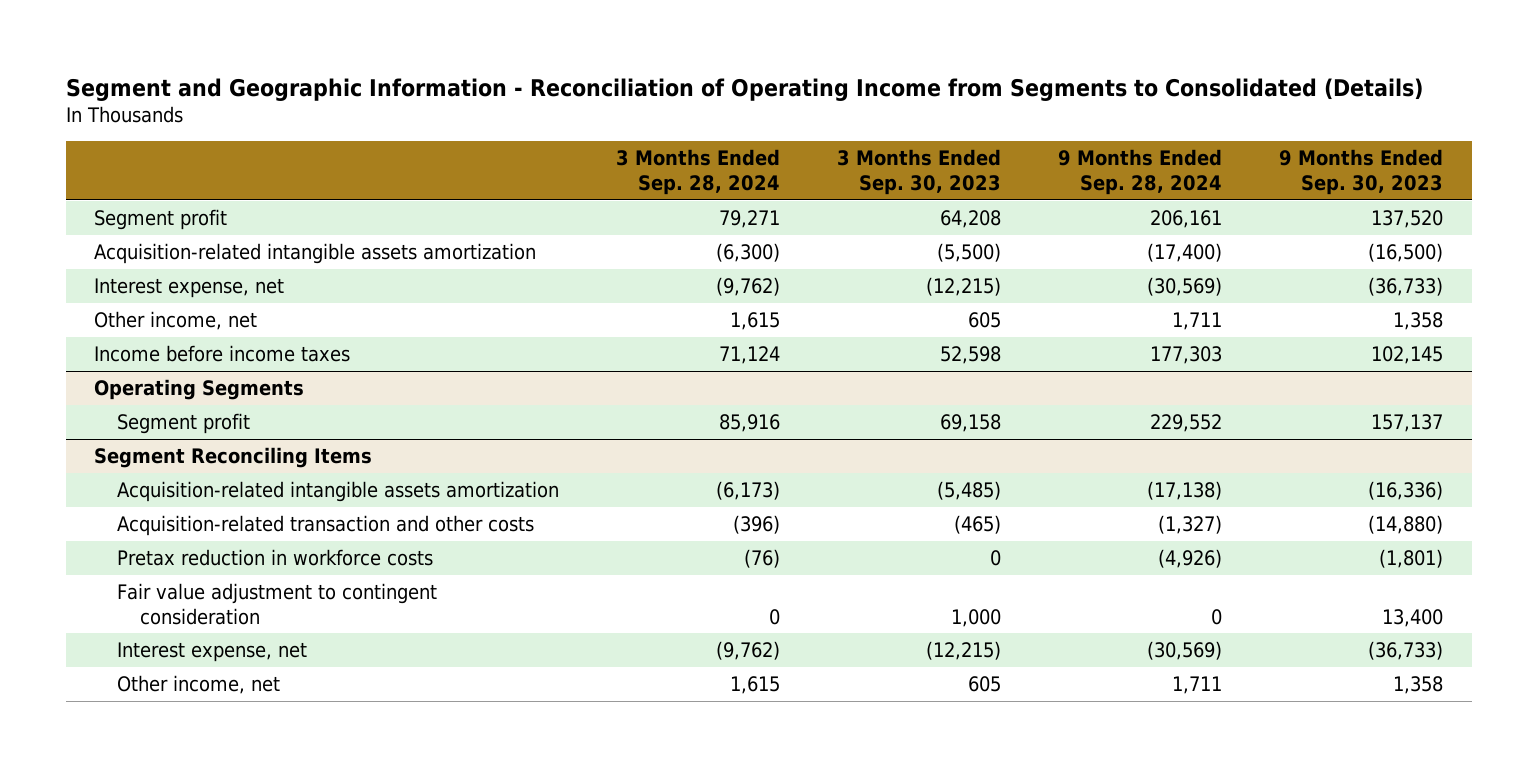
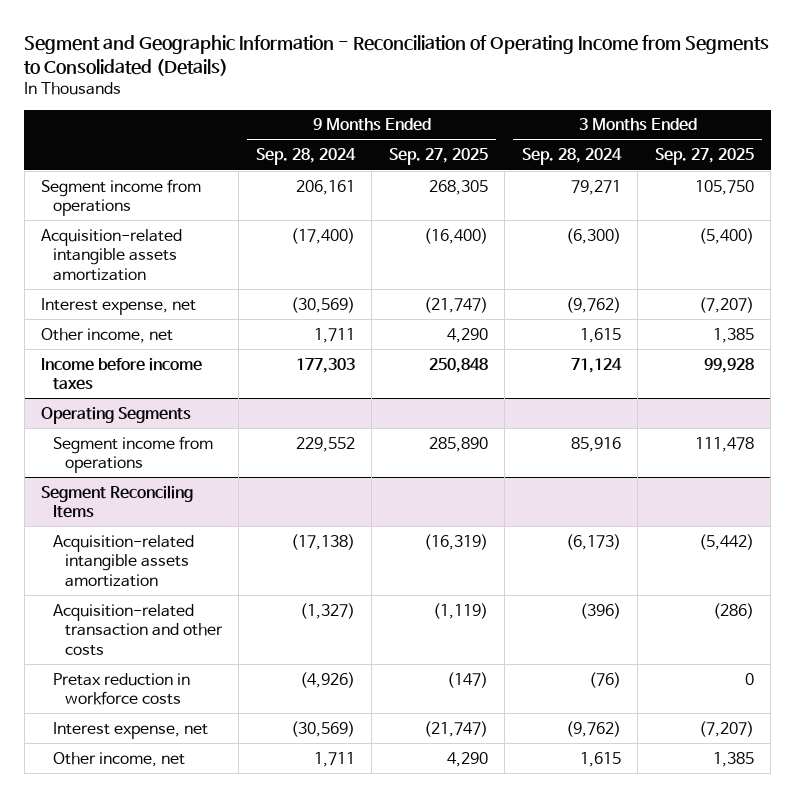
- | 3 Months Ended Sep. 28, 2024 | 3 Months Ended Sep. 30, 2023 | 9 Months Ended Sep. 28, 2024 | 9 Months Ended Sep. 30, 2023
+ | 9 Months Ended Sep. 28, 2024 | 9 Months Ended Sep. 27, 2025 | 3 Months Ended Sep. 28, 2024 | 3 Months Ended Sep. 27, 2025
- Segment profit | 79,271 | 64,208 | 206,161 | 137,520
+ Segment income from operations | 206,161 | 268,305 | 79,271 | 105,750
@ Operating Segments
- Segment profit | 85,916 | 69,158 | 229,552 | 157,137
+ Segment income from operations | 229,552 | 285,890 | 85,916 | 111,478
@ Segment Reconciling Items
- Fair value adjustment to contingent consideration | 0 | 1,000 | 0 | 13,400

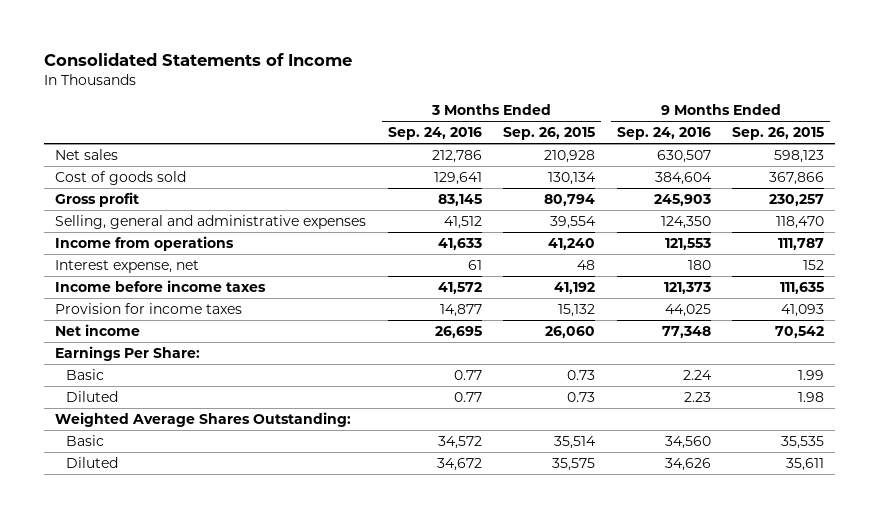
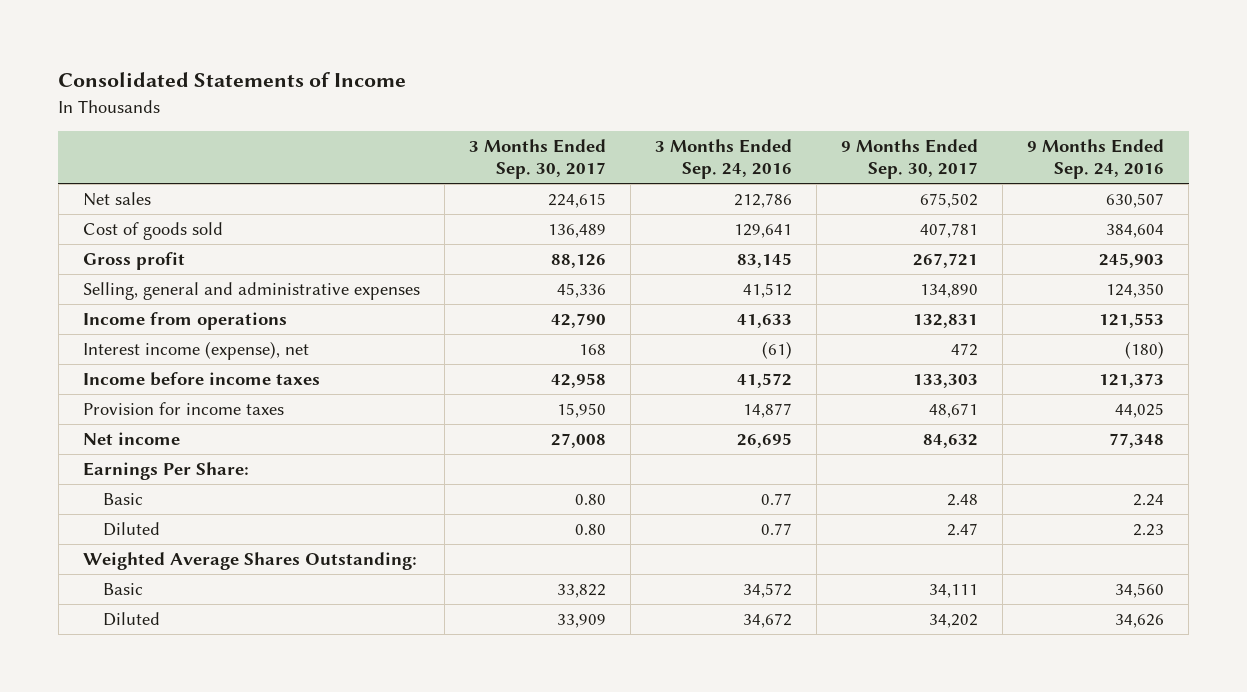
- | 3 Months Ended Sep. 24, 2016 | 3 Months Ended Sep. 26, 2015 | 9 Months Ended Sep. 24, 2016 | 9 Months Ended Sep. 26, 2015
+ | 3 Months Ended Sep. 30, 2017 | 3 Months Ended Sep. 24, 2016 | 9 Months Ended Sep. 30, 2017 | 9 Months Ended Sep. 24, 2016
- Interest expense, net | 61 | 48 | 180 | 152
+ Interest income (expense), net | 168 | (61) | 472 | (180)

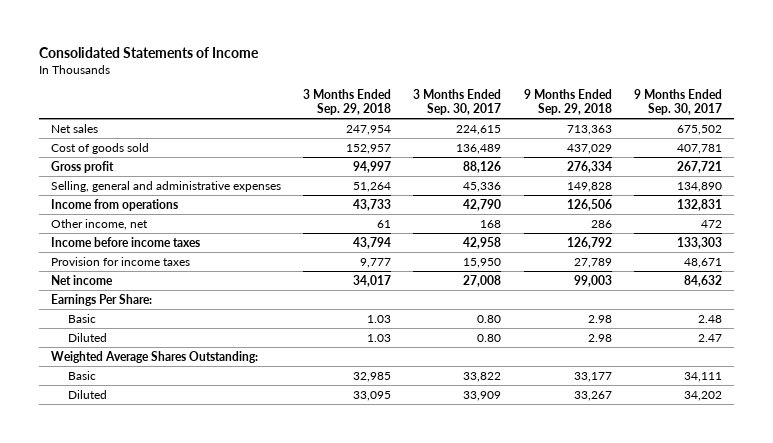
- | 3 Months Ended Sep. 30, 2017 | 3 Months Ended Sep. 24, 2016 | 9 Months Ended Sep. 30, 2017 | 9 Months Ended Sep. 24, 2016
+ | 3 Months Ended Sep. 29, 2018 | 3 Months Ended Sep. 30, 2017 | 9 Months Ended Sep. 29, 2018 | 9 Months Ended Sep. 30, 2017
- Interest income (expense), net | 168 | (61) | 472 | (180)
+ Other income, net | 61 | 168 | 286 | 472

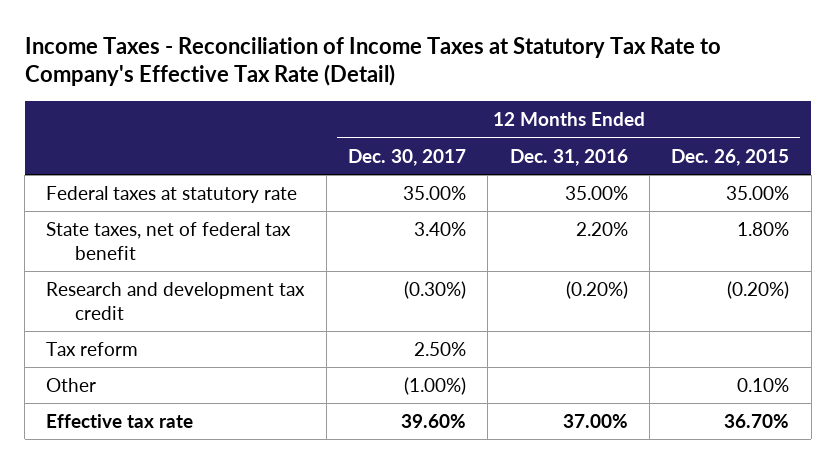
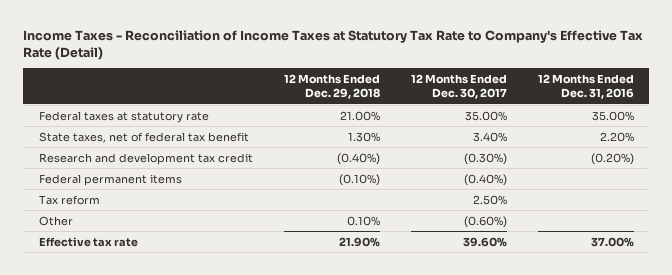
- | 12 Months Ended Dec. 30, 2017 | 12 Months Ended Dec. 31, 2016 | 12 Months Ended Dec. 26, 2015
+ | 12 Months Ended Dec. 29, 2018 | 12 Months Ended Dec. 30, 2017 | 12 Months Ended Dec. 31, 2016
+ Federal permanent items | (0.10%) | (0.40%) |
- Other | (1.00%) | | 0.10%
+ Other | 0.10% | (0.60%) |

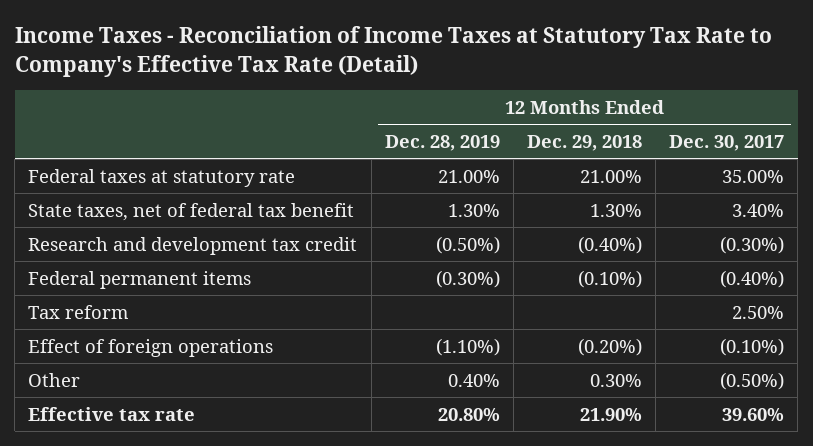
- | 12 Months Ended Dec. 29, 2018 | 12 Months Ended Dec. 30, 2017 | 12 Months Ended Dec. 31, 2016
+ | 12 Months Ended Dec. 28, 2019 | 12 Months Ended Dec. 29, 2018 | 12 Months Ended Dec. 30, 2017
- Other | 0.10% | (0.60%) |
+ Effect of foreign operations | (1.10%) | (0.20%) | (0.10%)
+ Other | 0.40% | 0.30% | (0.50%)

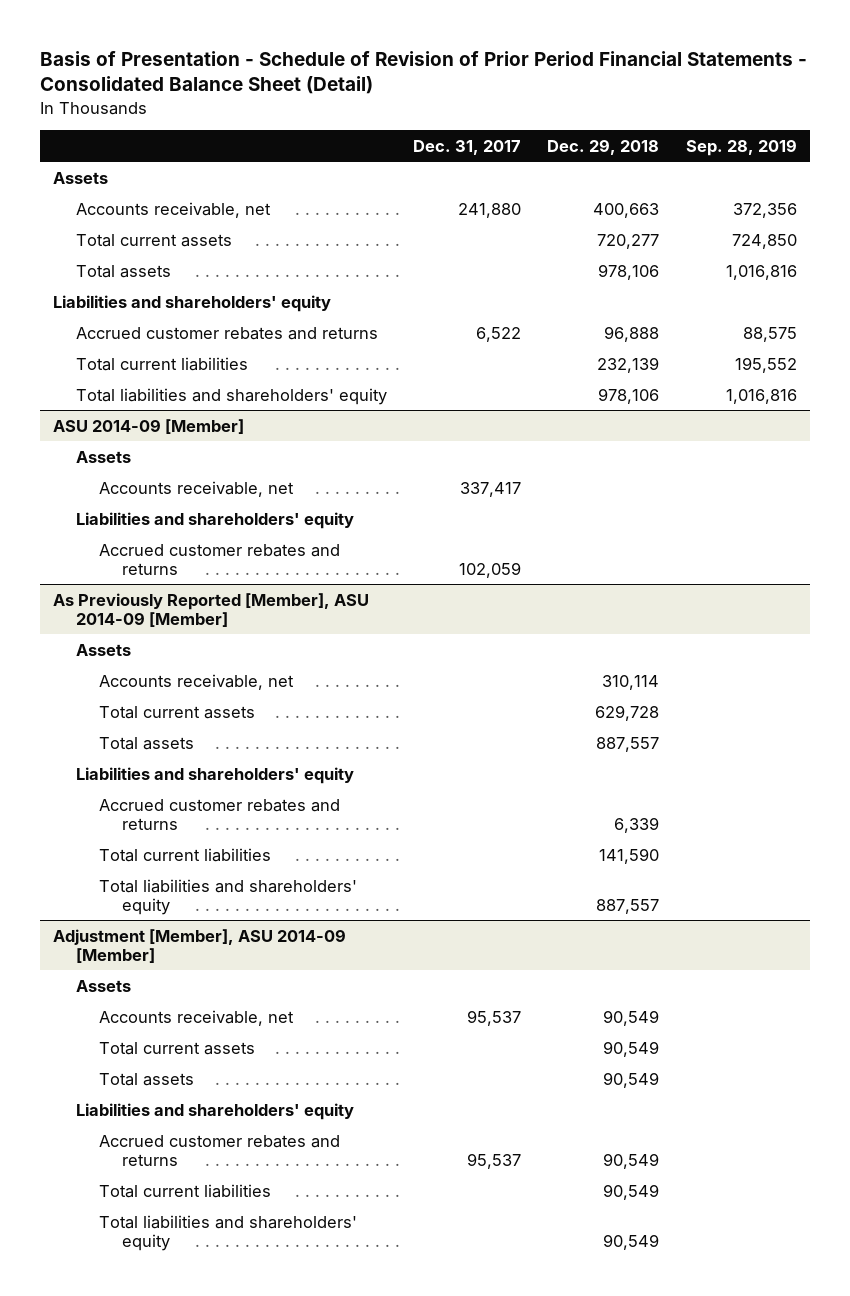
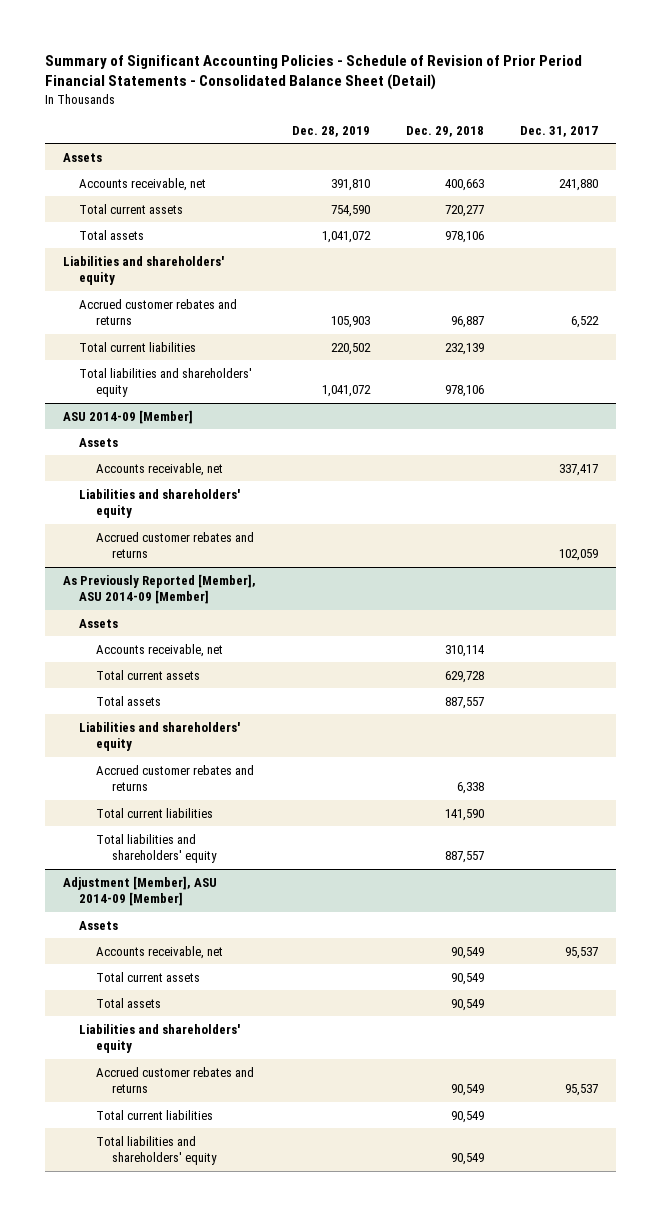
- Basis of Presentation - Schedule of Revision of Prior Period Financial Statements - Consolidated Balance Sheet (Detail)
+ Summary of Significant Accounting Policies - Schedule of Revision of Prior Period Financial Statements - Consolidated Balance Sheet (Detail)
- | Dec. 31, 2017 | Dec. 29, 2018 | Sep. 28, 2019
+ | Dec. 28, 2019 | Dec. 29, 2018 | Dec. 31, 2017
- Accrued customer rebates and returns | 6,522 | 96,888 | 88,575
+ Accrued customer rebates and returns | 105,903 | 96,887 | 6,522
@ As Previously Reported [Member], ASU 2014-09 [Member]
- Accrued customer rebates and returns | | 6,339 |
+ Accrued customer rebates and returns | | 6,338 |

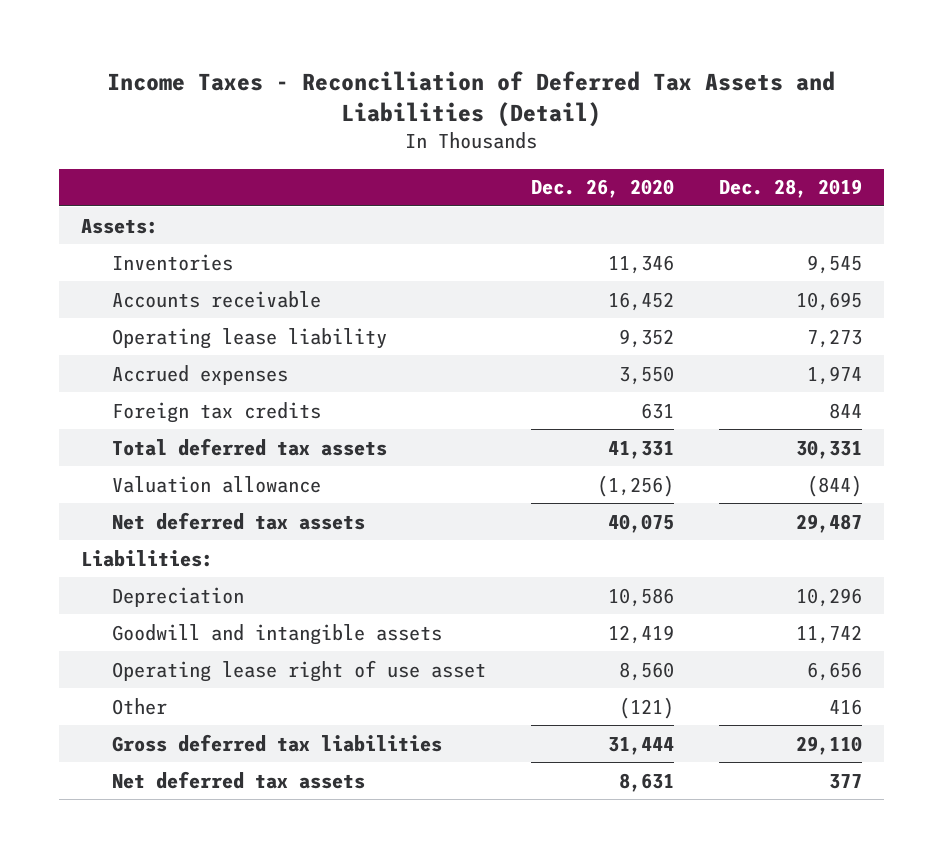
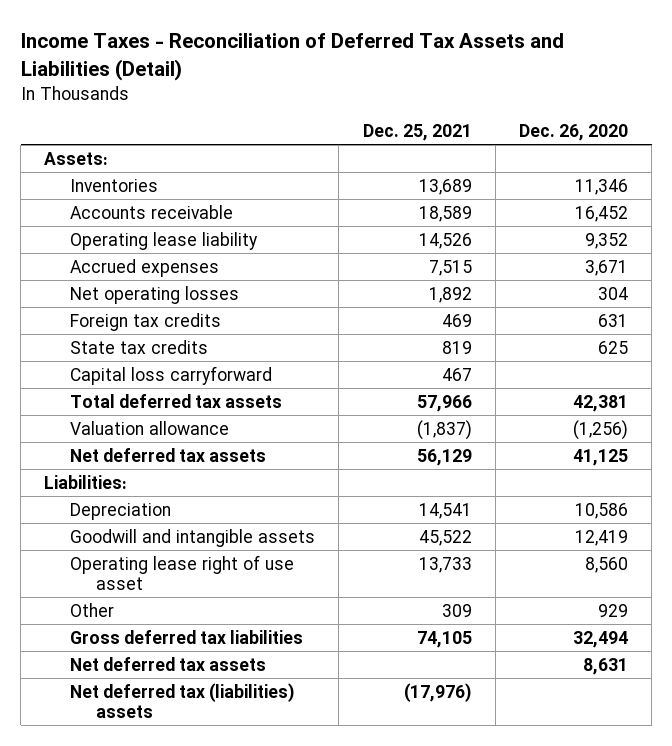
- | Dec. 26, 2020 | Dec. 28, 2019
+ | Dec. 25, 2021 | Dec. 26, 2020
- Accrued expenses | 3,550 | 1,974
+ Accrued expenses | 7,515 | 3,671
+ Net operating losses | 1,892 | 304
- Total deferred tax assets | 41,331 | 30,331
+ State tax credits | 819 | 625
+ Capital loss carryforward | 467 |
+ Total deferred tax assets | 57,966 | 42,381
- Net deferred tax assets | 40,075 | 29,487
+ Net deferred tax assets | 56,129 | 41,125
- Other | (121) | 416
- Gross deferred tax liabilities | 31,444 | 29,110
+ Other | 309 | 929
+ Gross deferred tax liabilities | 74,105 | 32,494
+ Net deferred tax (liabilities) assets | (17,976) |

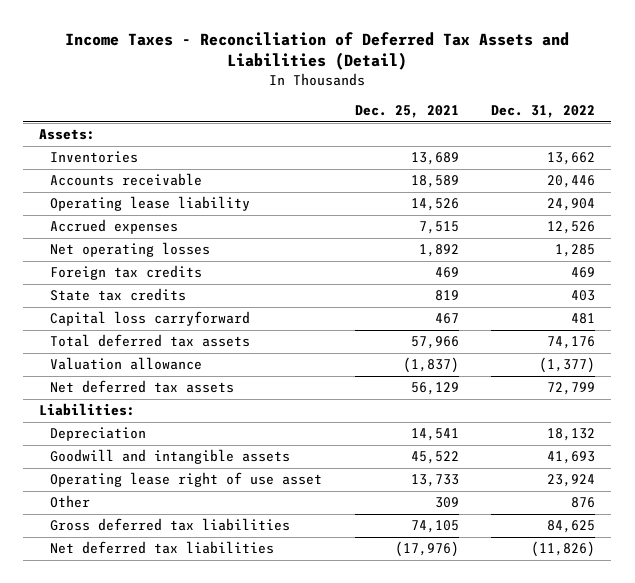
- | Dec. 25, 2021 | Dec. 26, 2020
+ | Dec. 25, 2021 | Dec. 31, 2022
- Net deferred tax assets | | 8,631
- Net deferred tax (liabilities) assets | (17,976) |
+ Net deferred tax liabilities | (17,976) | (11,826)

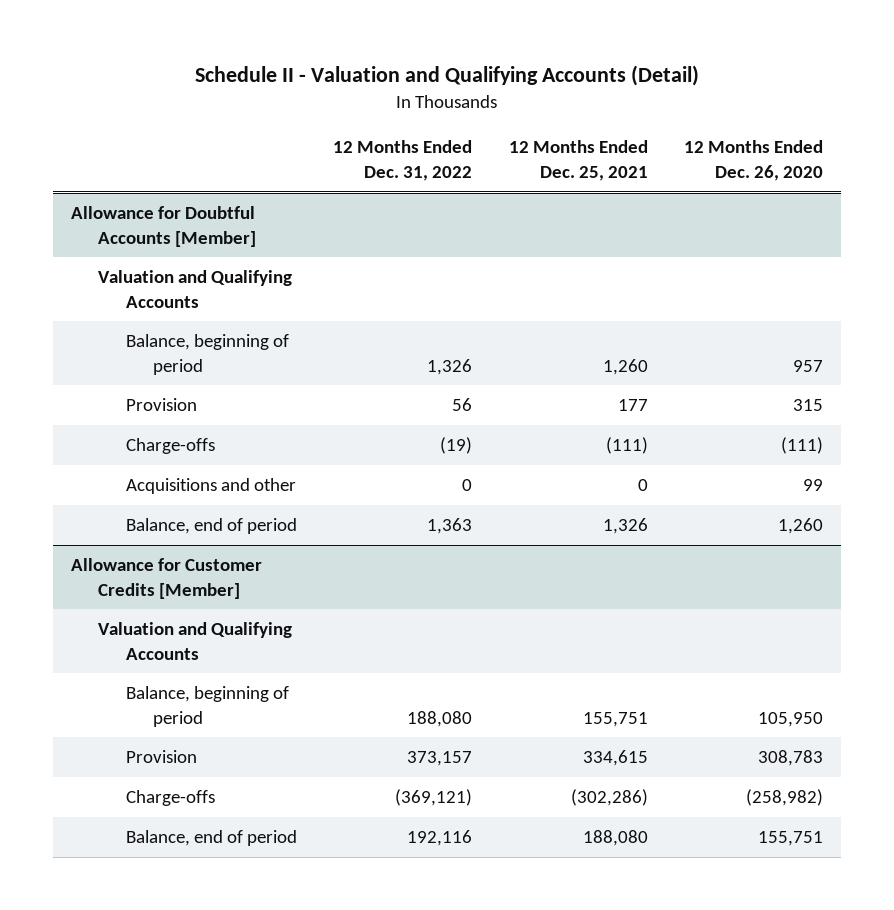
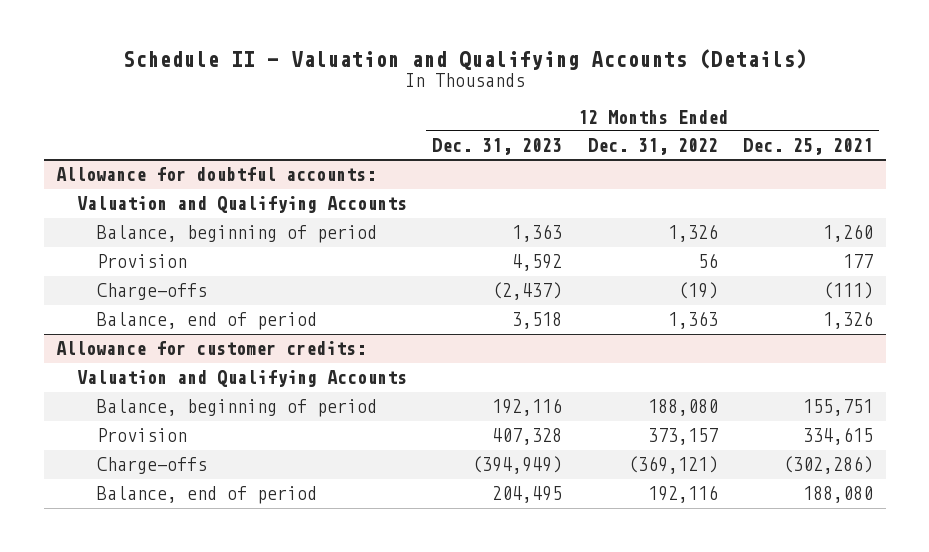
- Schedule II - Valuation and Qualifying Accounts (Detail)
+ Schedule II - Valuation and Qualifying Accounts (Details)
- | 12 Months Ended Dec. 31, 2022 | 12 Months Ended Dec. 25, 2021 | 12 Months Ended Dec. 26, 2020
+ | 12 Months Ended Dec. 31, 2023 | 12 Months Ended Dec. 31, 2022 | 12 Months Ended Dec. 25, 2021
- Allowance for Doubtful Accounts [Member]
+ Allowance for doubtful accounts:
- Acquisitions and other | 0 | 0 | 99
- Allowance for Customer Credits [Member]
+ Allowance for customer credits:

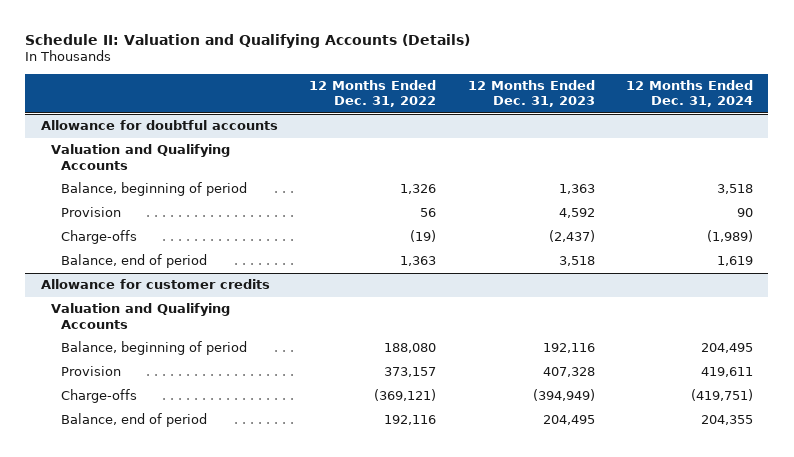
- Schedule II - Valuation and Qualifying Accounts (Details)
+ Schedule II: Valuation and Qualifying Accounts (Details)
- | 12 Months Ended Dec. 31, 2023 | 12 Months Ended Dec. 31, 2022 | 12 Months Ended Dec. 25, 2021
+ | 12 Months Ended Dec. 31, 2022 | 12 Months Ended Dec. 31, 2023 | 12 Months Ended Dec. 31, 2024
- Allowance for doubtful accounts:
+ Allowance for doubtful accounts
- Allowance for customer credits:
+ Allowance for customer credits

